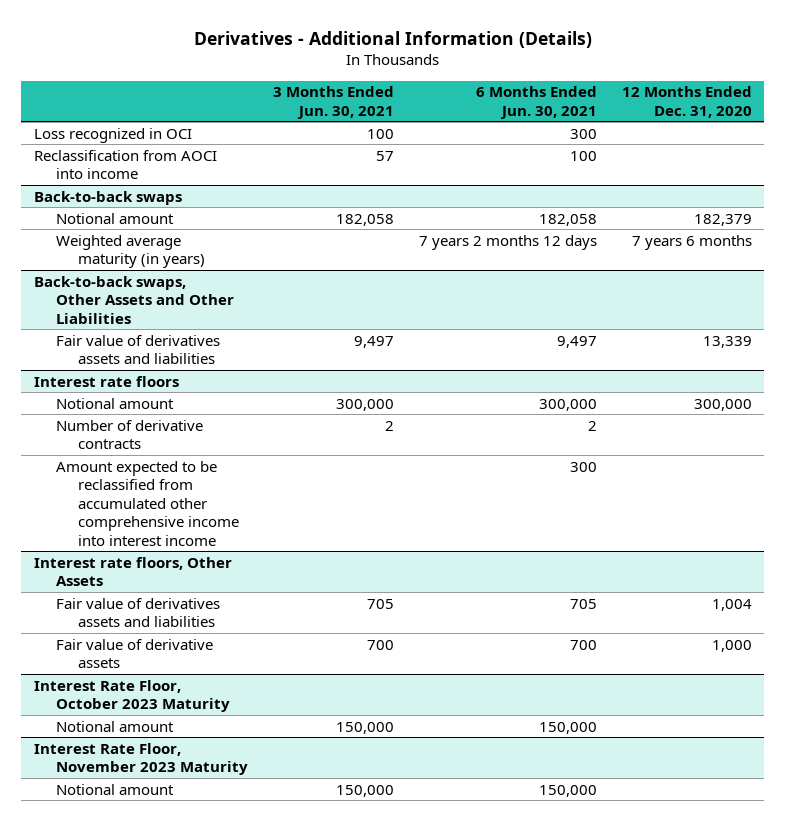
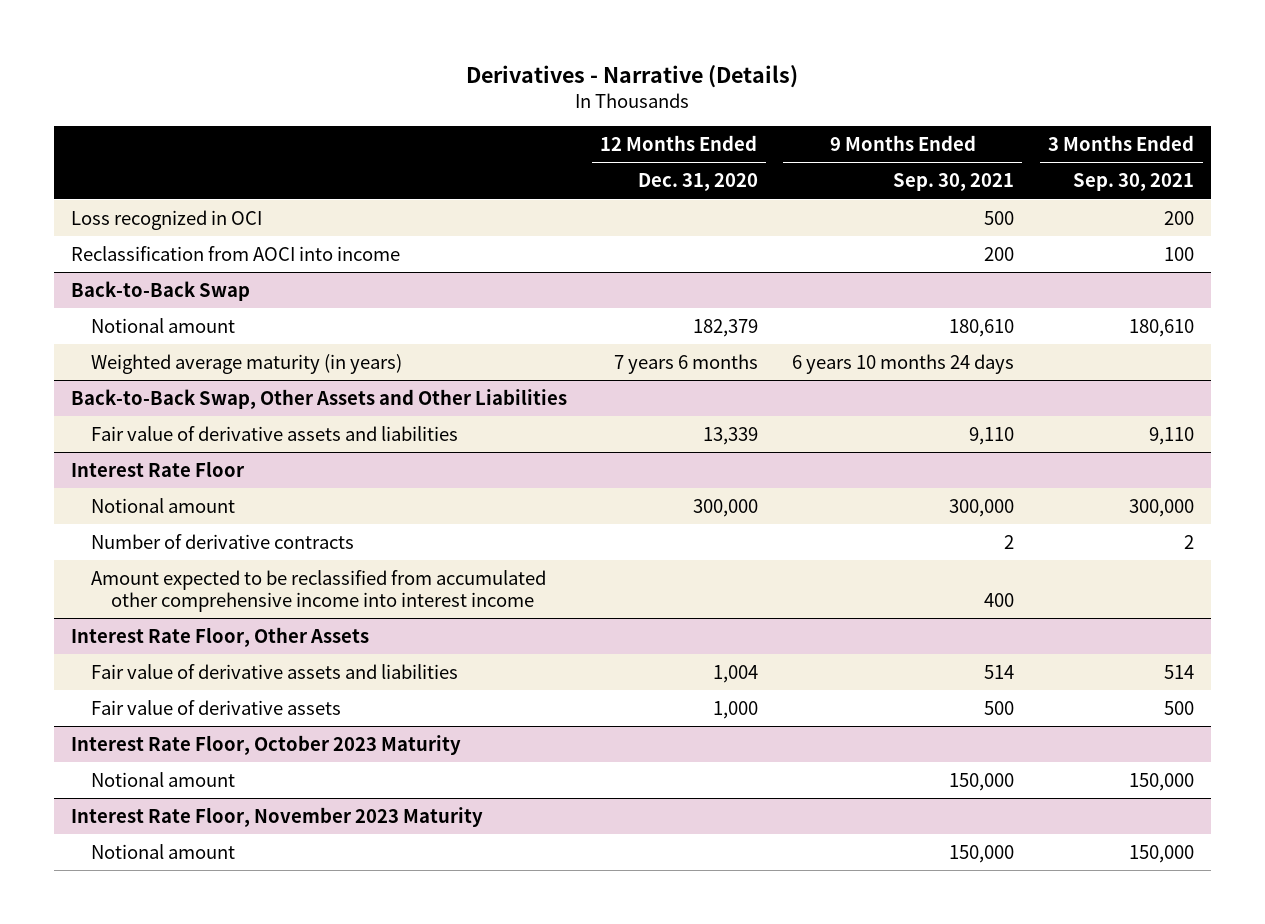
- Derivatives - Additional Information (Details)
+ Derivatives - Narrative (Details)
- | 3 Months Ended Jun. 30, 2021 | 6 Months Ended Jun. 30, 2021 | 12 Months Ended Dec. 31, 2020
+ | 12 Months Ended Dec. 31, 2020 | 9 Months Ended Sep. 30, 2021 | 3 Months Ended Sep. 30, 2021
- Back-to-back swaps
+ Back-to-Back Swap
- Back-to-back swaps, Other Assets and Other Liabilities
- Fair value of derivatives assets and liabilities | 9,497 | 9,497 | 13,339
- Interest rate floors
+ Back-to-Back Swap, Other Assets and Other Liabilities
+ Fair value of derivative assets and liabilities | 13,339 | 9,110 | 9,110
+ Interest Rate Floor
- Interest rate floors, Other Assets
- Fair value of derivatives assets and liabilities | 705 | 705 | 1,004
+ Interest Rate Floor, Other Assets
+ Fair value of derivative assets and liabilities | 1,004 | 514 | 514

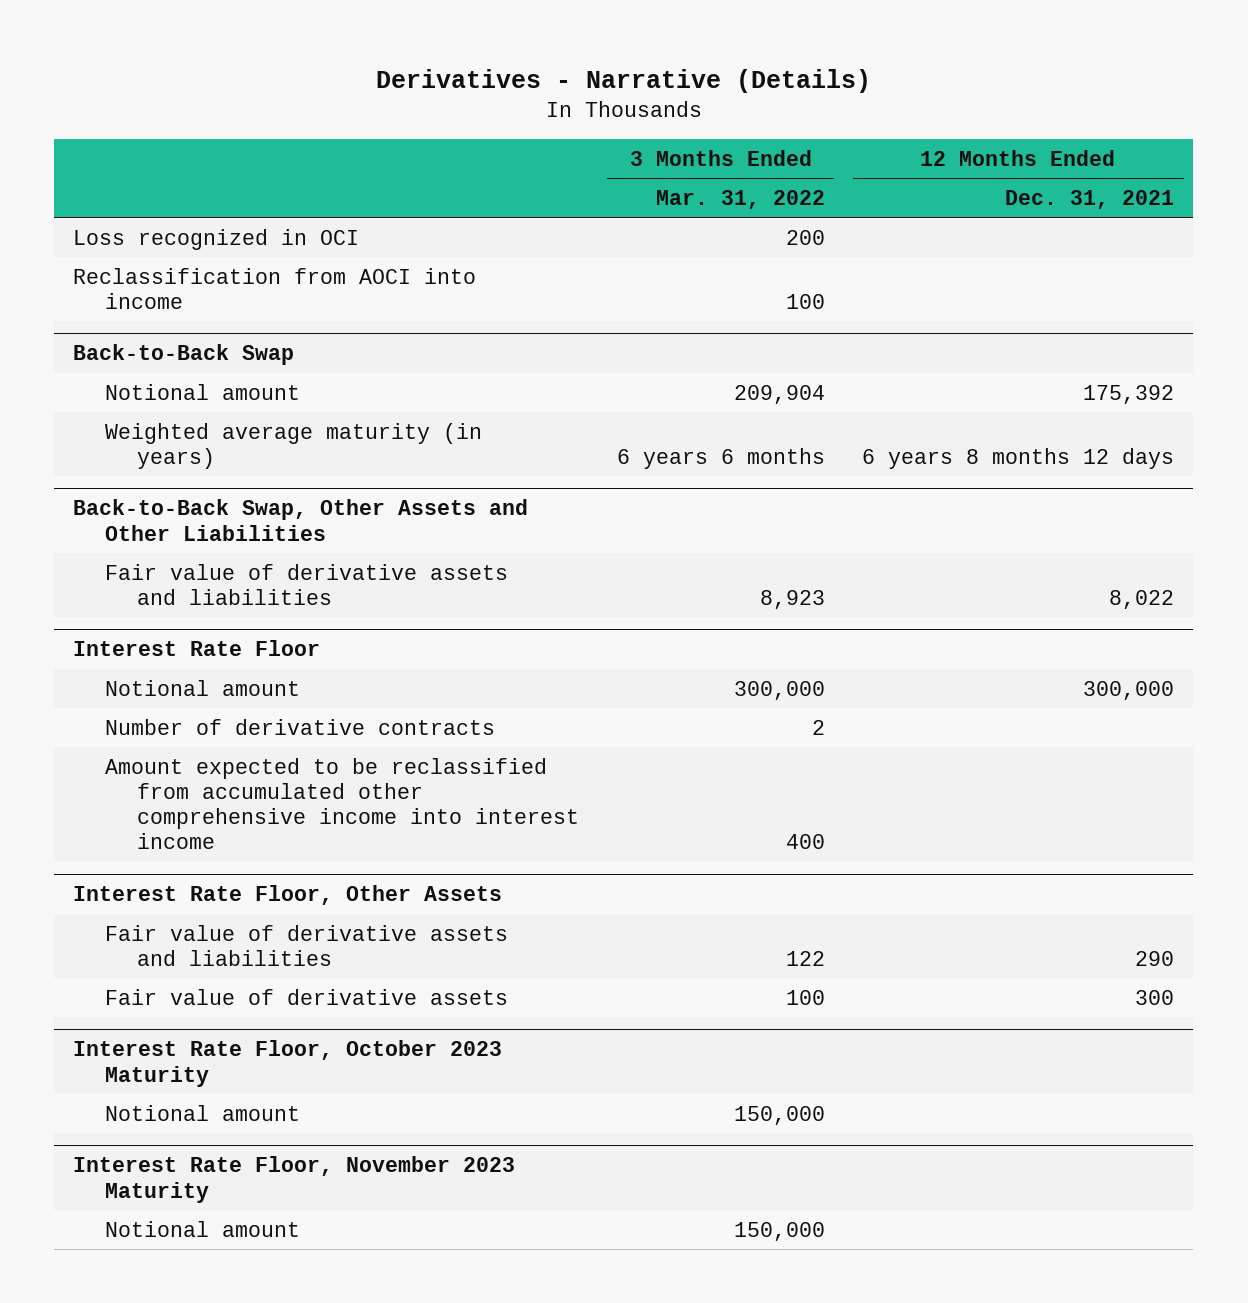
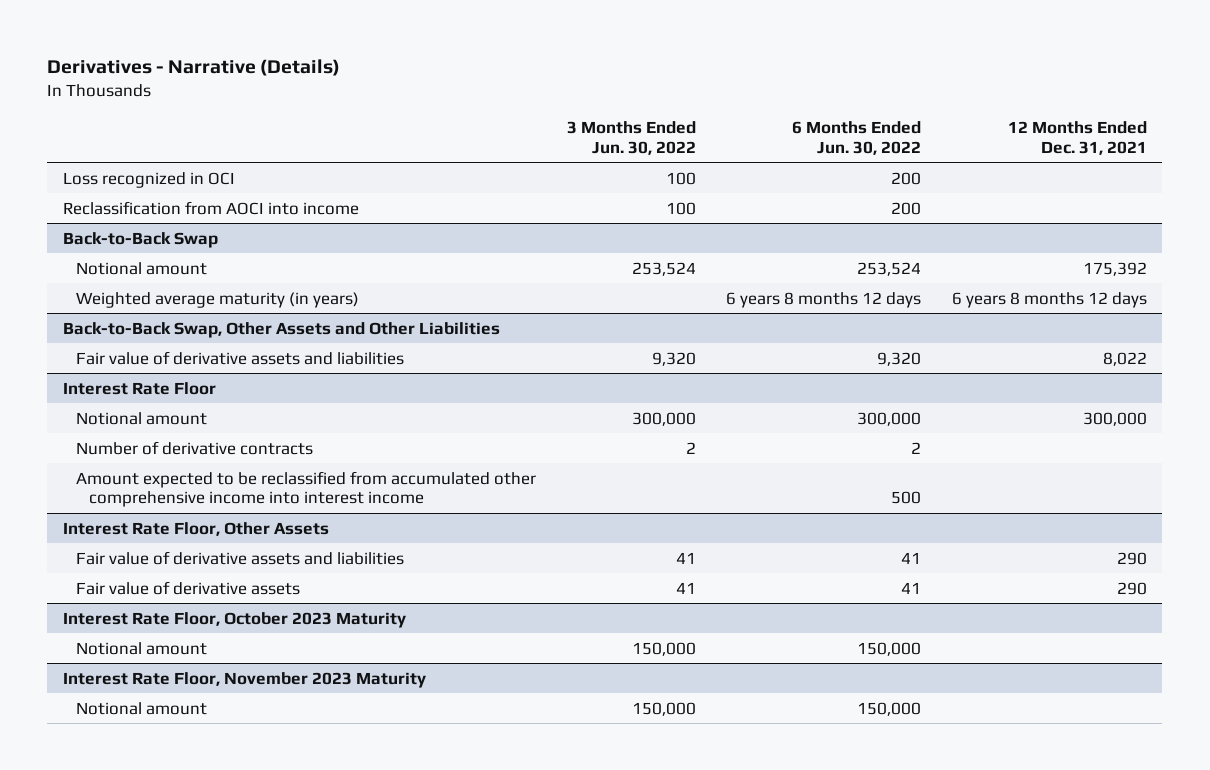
- | 3 Months Ended Mar. 31, 2022 | 12 Months Ended Dec. 31, 2021
+ | 3 Months Ended Jun. 30, 2022 | 6 Months Ended Jun. 30, 2022 | 12 Months Ended Dec. 31, 2021
@ Interest Rate Floor, Other Assets
- Fair value of derivative assets | 100 | 300
+ Fair value of derivative assets | 41 | 41 | 290

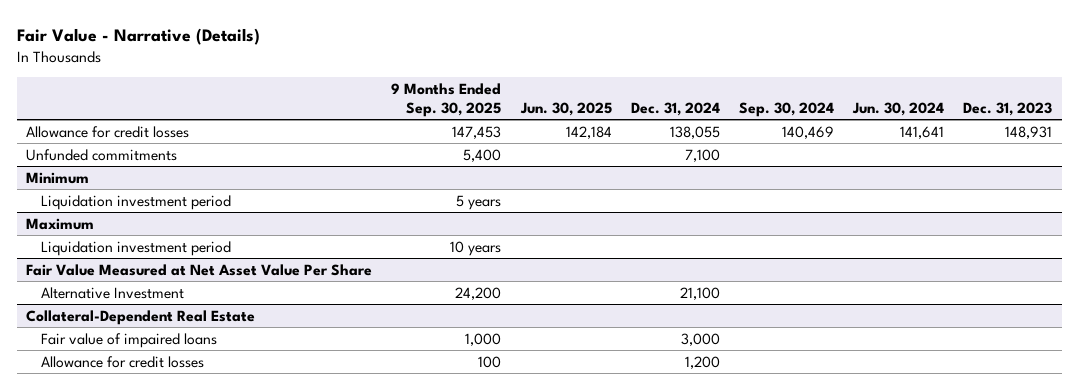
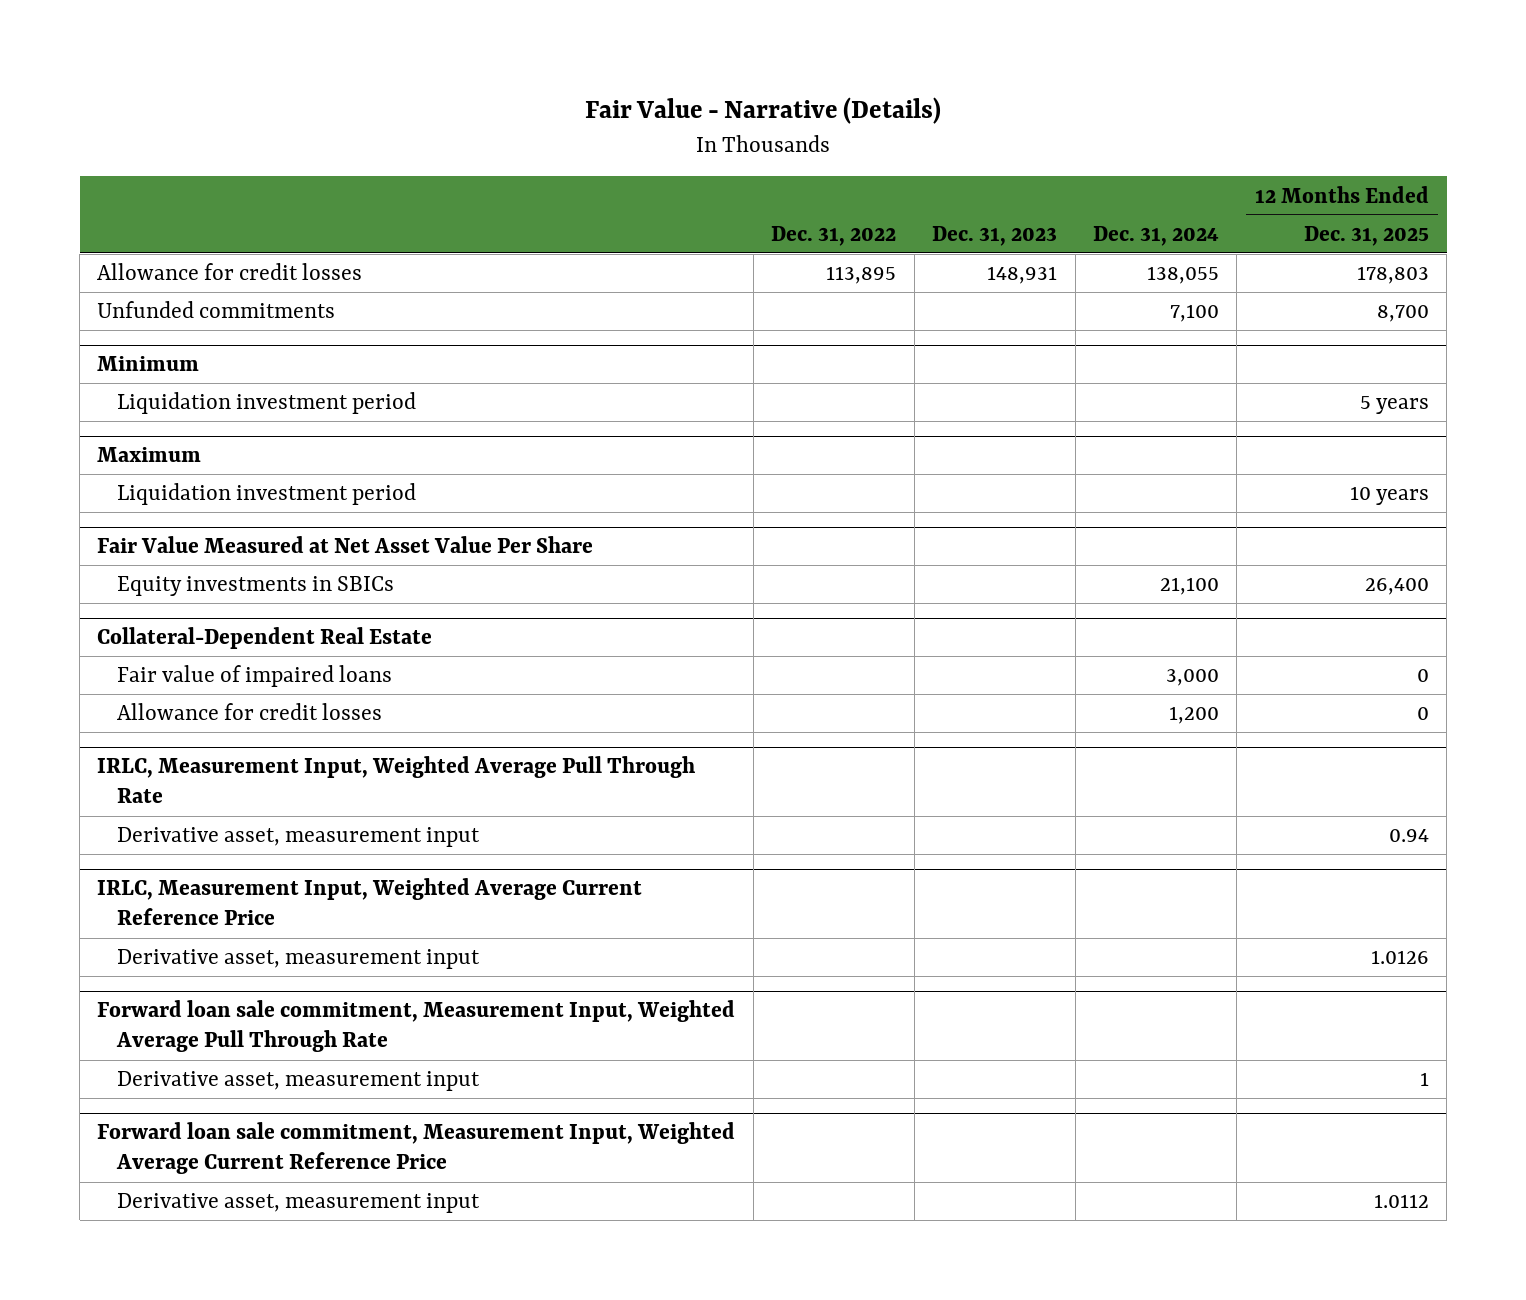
- | 9 Months Ended Sep. 30, 2025 | Jun. 30, 2025 | Dec. 31, 2024 | Sep. 30, 2024 | Jun. 30, 2024 | Dec. 31, 2023
+ | Dec. 31, 2022 | Dec. 31, 2023 | Dec. 31, 2024 | 12 Months Ended Dec. 31, 2025
@ Fair Value Measured at Net Asset Value Per Share
- Alternative Investment | 24,200 | | 21,100 | | |
+ Equity investments in SBICs | | | 21,100 | 26,400
+ IRLC, Measurement Input, Weighted Average Pull Through Rate
+ Derivative asset, measurement input | | | | 0.94
+ IRLC, Measurement Input, Weighted Average Current Reference Price
+ Derivative asset, measurement input | | | | 1.0126
+ Forward loan sale commitment, Measurement Input, Weighted Average Pull Through Rate
+ Derivative asset, measurement input | | | | 1
+ Forward loan sale commitment, Measurement Input, Weighted Average Current Reference Price
+ Derivative asset, measurement input | | | | 1.0112

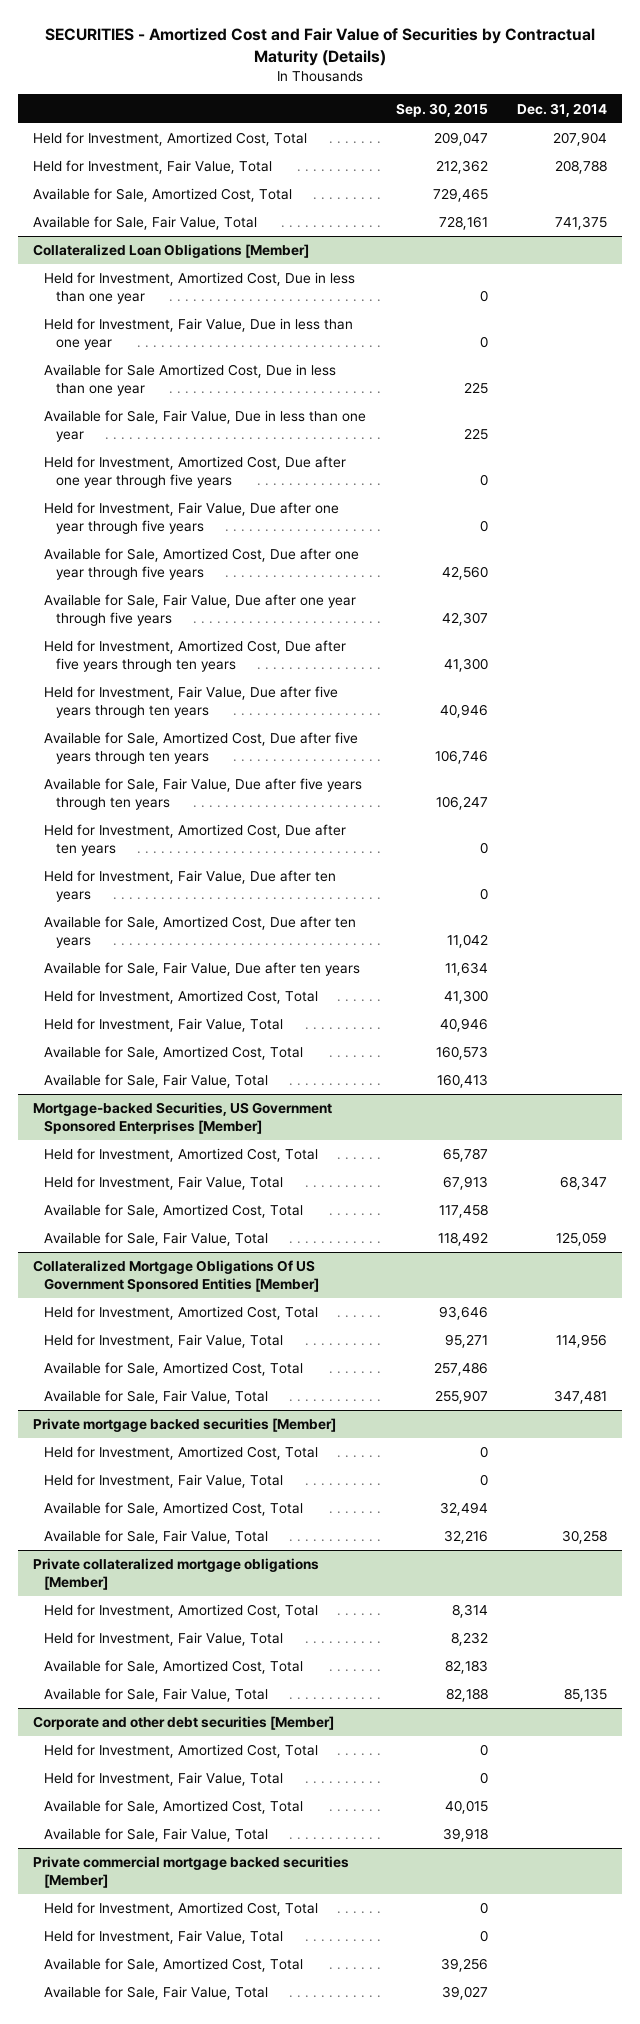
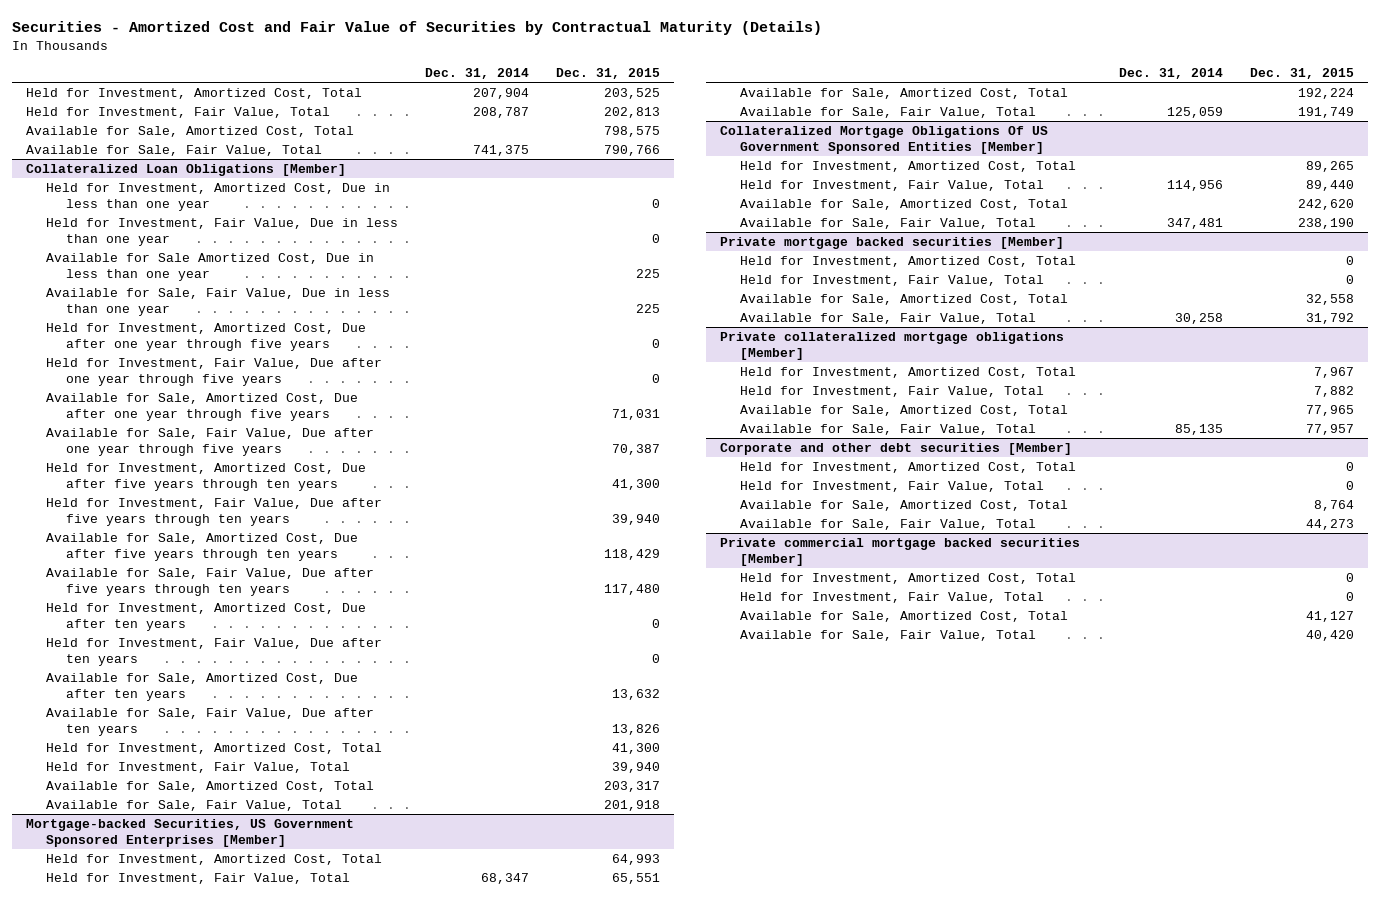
- SECURITIES - Amortized Cost and Fair Value of Securities by Contractual Maturity (Details)
+ Securities - Amortized Cost and Fair Value of Securities by Contractual Maturity (Details)
- | Sep. 30, 2015 | Dec. 31, 2014
+ | Dec. 31, 2014 | Dec. 31, 2015
- Held for Investment, Fair Value, Total | 212,362 | 208,788
+ Held for Investment, Fair Value, Total | 208,787 | 202,813

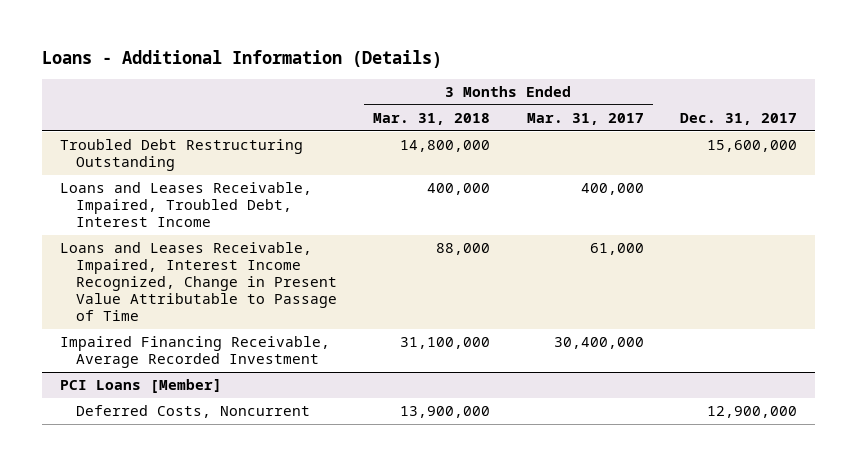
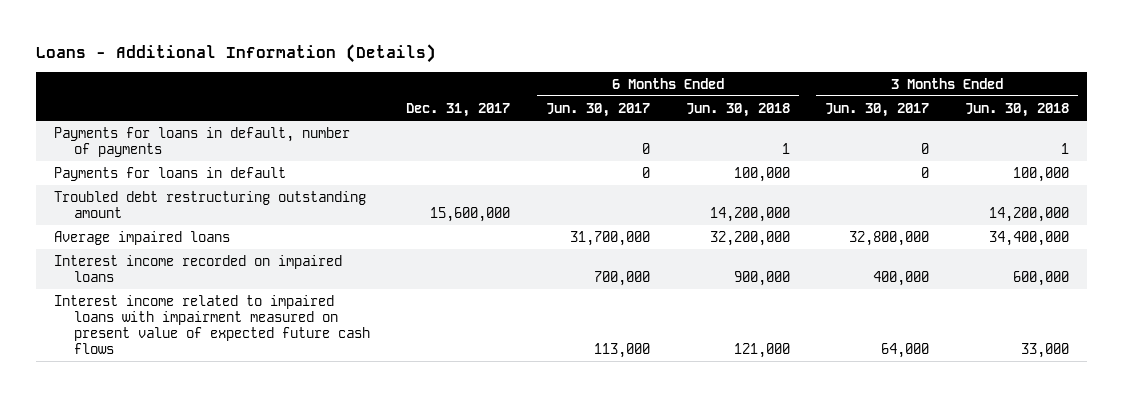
- | 3 Months Ended Mar. 31, 2018 | 3 Months Ended Mar. 31, 2017 | Dec. 31, 2017
+ | Dec. 31, 2017 | 6 Months Ended Jun. 30, 2017 | 6 Months Ended Jun. 30, 2018 | 3 Months Ended Jun. 30, 2017 | 3 Months Ended Jun. 30, 2018
- Troubled Debt Restructuring Outstanding | 14,800,000 | | 15,600,000
- Loans and Leases Receivable, Impaired, Troubled Debt, Interest Income | 400,000 | 400,000 |
- Loans and Leases Receivable, Impaired, Interest Income Recognized, Change in Present Value Attributable to Passage of Time | 88,000 | 61,000 |
- Impaired Financing Receivable, Average Recorded Investment | 31,100,000 | 30,400,000 |
- PCI Loans [Member]
- Deferred Costs, Noncurrent | 13,900,000 | | 12,900,000
+ Payments for loans in default, number of payments | | 0 | 1 | 0 | 1
+ Payments for loans in default | | 0 | 100,000 | 0 | 100,000
+ Troubled debt restructuring outstanding amount | 15,600,000 | | 14,200,000 | | 14,200,000
+ Average impaired loans | | 31,700,000 | 32,200,000 | 32,800,000 | 34,400,000
+ Interest income recorded on impaired loans | | 700,000 | 900,000 | 400,000 | 600,000
+ Interest income related to impaired loans with impairment measured on present value of expected future cash flows | | 113,000 | 121,000 | 64,000 | 33,000

